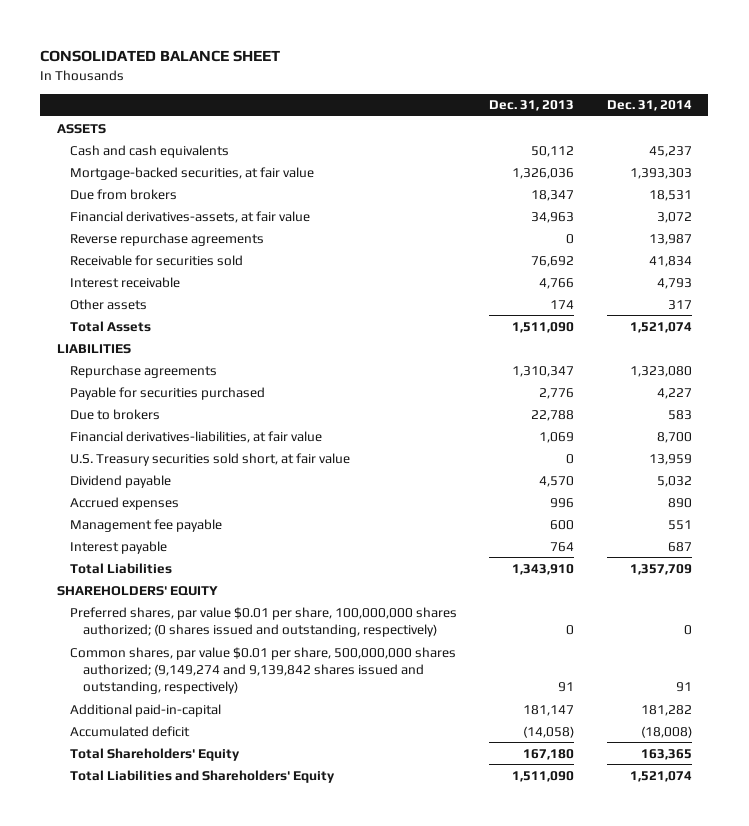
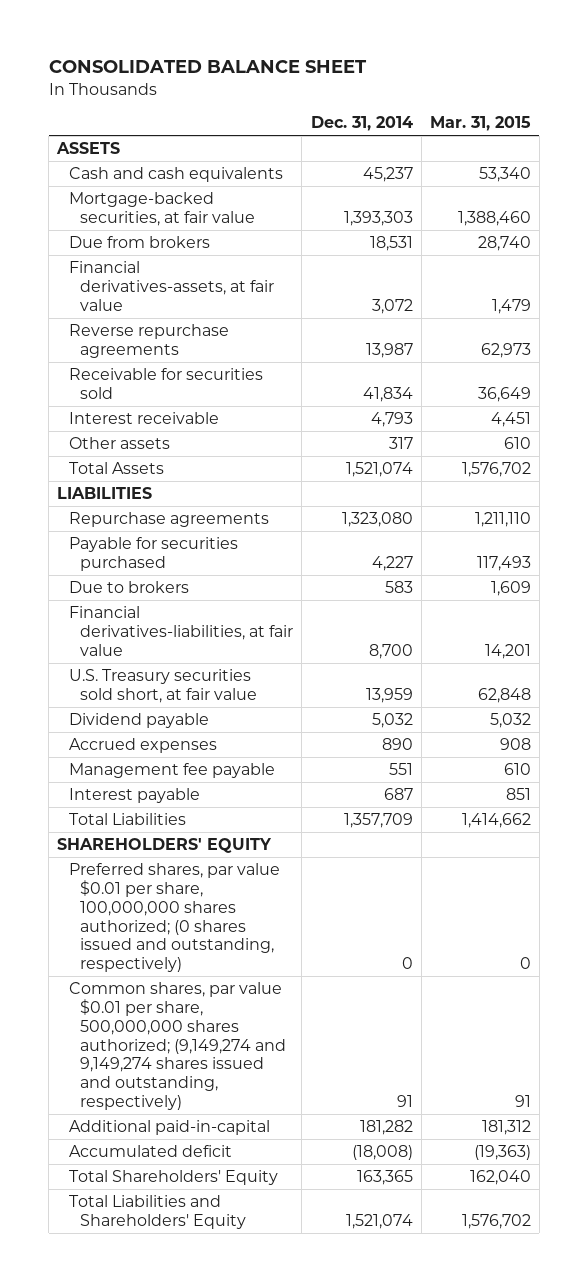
- | Dec. 31, 2013 | Dec. 31, 2014
+ | Dec. 31, 2014 | Mar. 31, 2015
- Common shares, par value $0.01 per share, 500,000,000 shares authorized; (9,149,274 and 9,139,842 shares issued and outstanding, respectively) | 91 | 91
+ Common shares, par value $0.01 per share, 500,000,000 shares authorized; (9,149,274 and 9,149,274 shares issued and outstanding, respectively) | 91 | 91

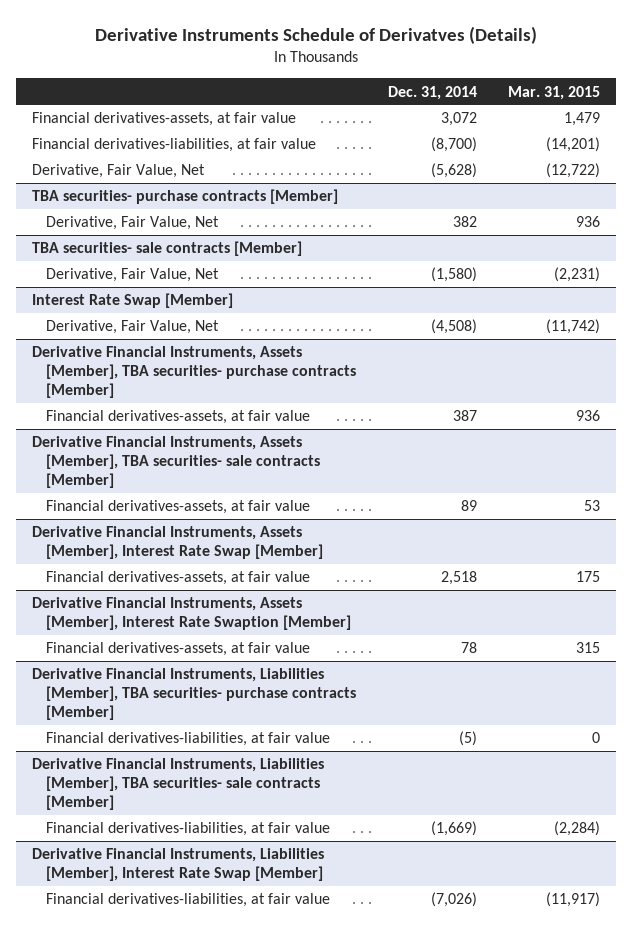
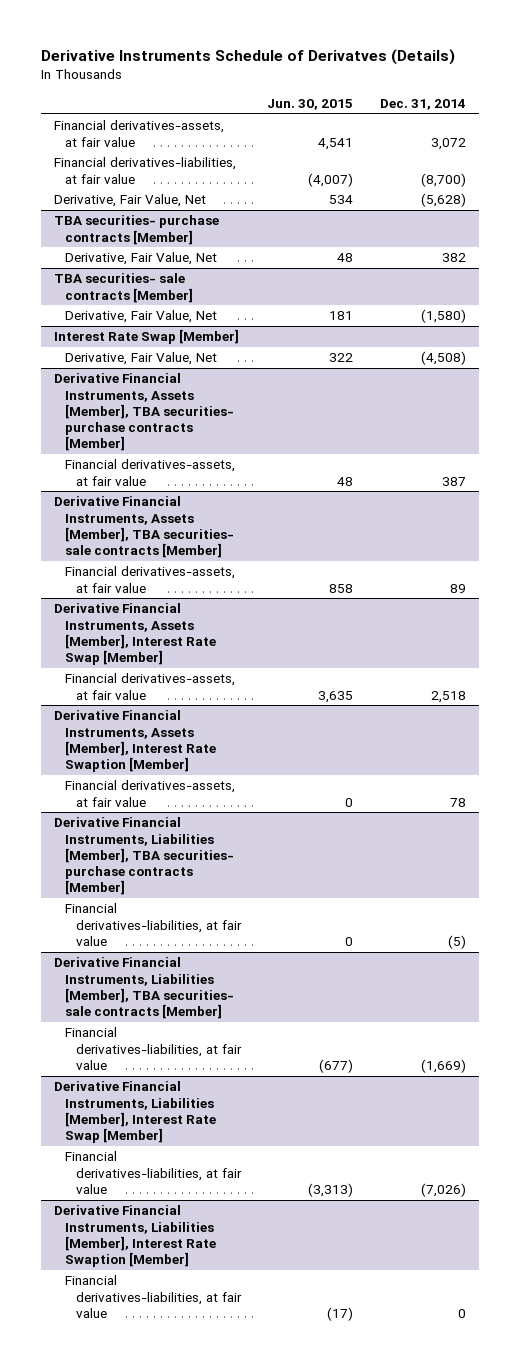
- | Dec. 31, 2014 | Mar. 31, 2015
+ | Jun. 30, 2015 | Dec. 31, 2014
+ Derivative Financial Instruments, Liabilities [Member], Interest Rate Swaption [Member]
+ Financial derivatives-liabilities, at fair value | (17) | 0

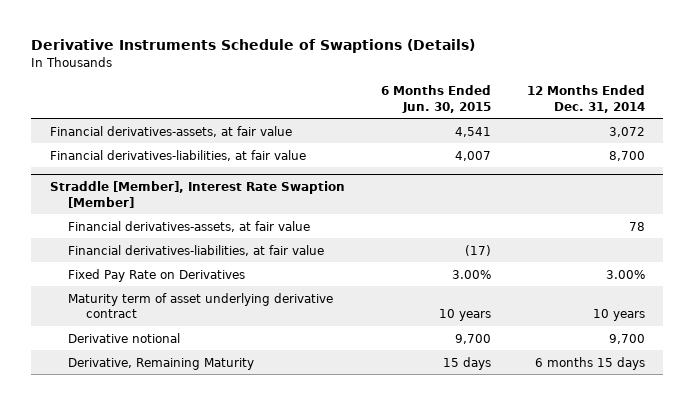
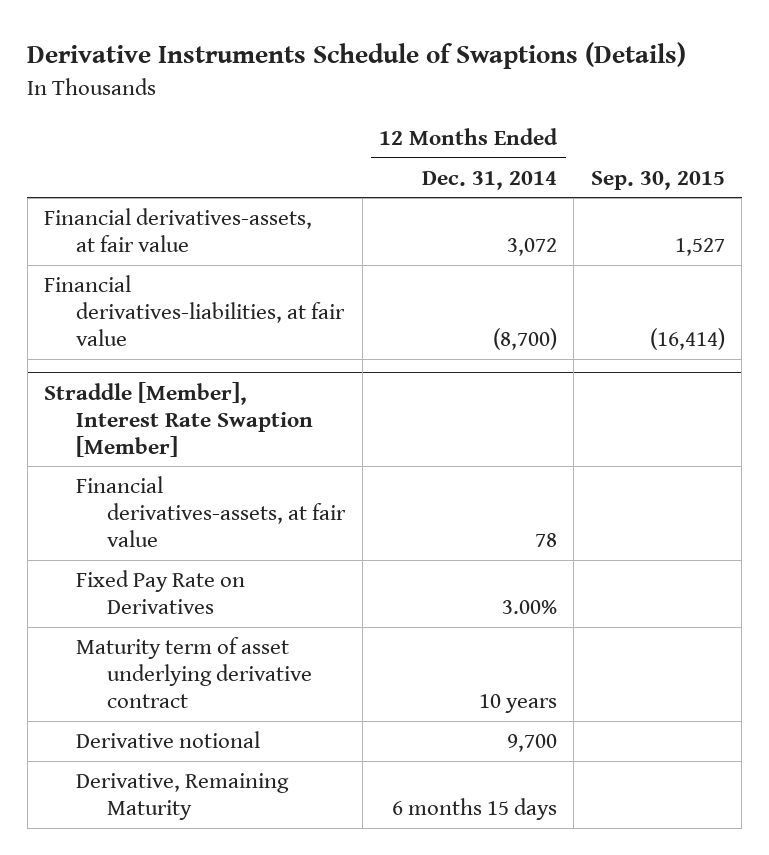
- | 6 Months Ended Jun. 30, 2015 | 12 Months Ended Dec. 31, 2014
+ | 12 Months Ended Dec. 31, 2014 | Sep. 30, 2015
- Financial derivatives-liabilities, at fair value | 4,007 | 8,700
+ Financial derivatives-liabilities, at fair value | (8,700) | (16,414)
@ Straddle [Member], Interest Rate Swaption [Member]
- Financial derivatives-liabilities, at fair value | (17) |

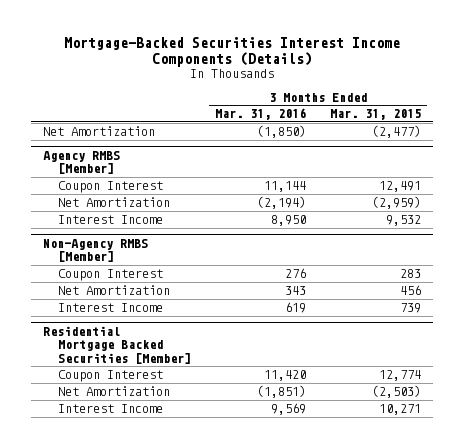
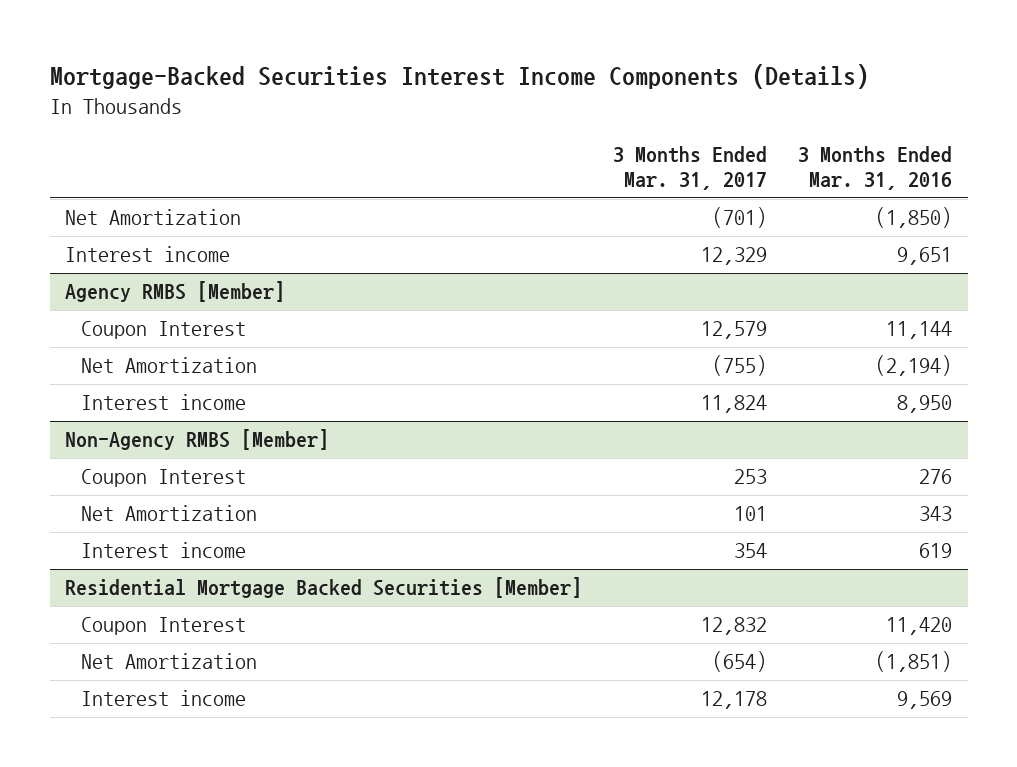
- | 3 Months Ended Mar. 31, 2016 | 3 Months Ended Mar. 31, 2015
+ | 3 Months Ended Mar. 31, 2017 | 3 Months Ended Mar. 31, 2016
+ Interest income | 12,329 | 9,651
@ Agency RMBS [Member]
- Interest Income | 8,950 | 9,532
+ Interest income | 11,824 | 8,950
@ Non-Agency RMBS [Member]
- Interest Income | 619 | 739
+ Interest income | 354 | 619
@ Residential Mortgage Backed Securities [Member]
- Interest Income | 9,569 | 10,271
+ Interest income | 12,178 | 9,569

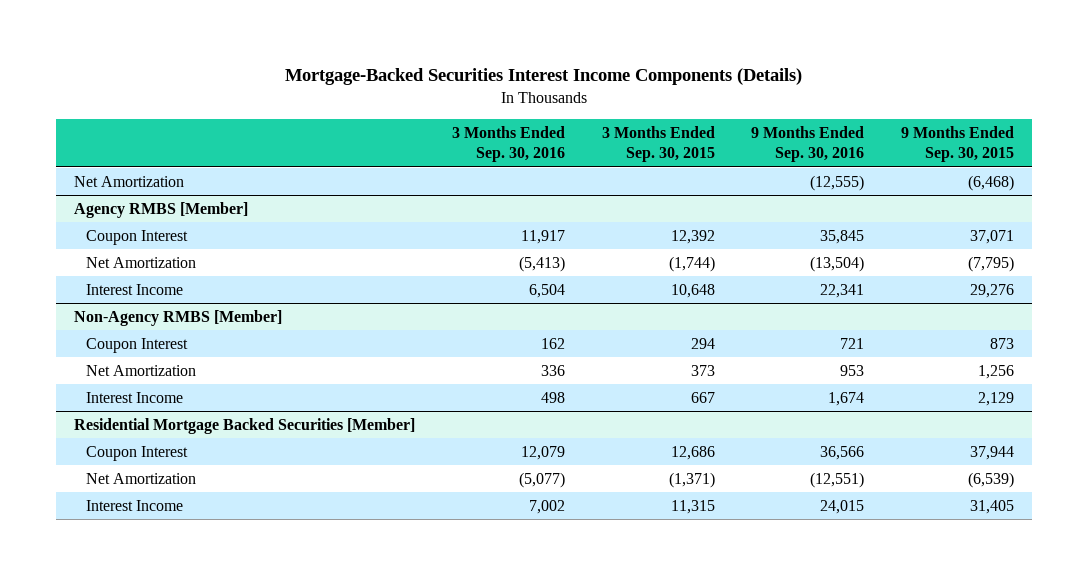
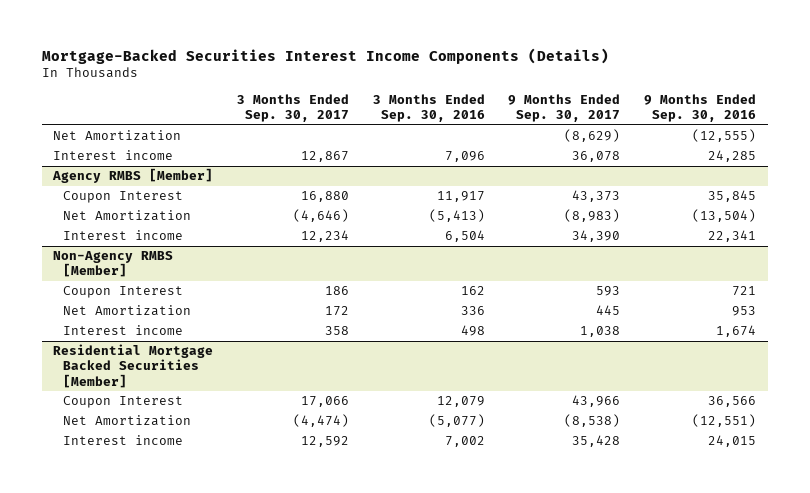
- | 3 Months Ended Sep. 30, 2016 | 3 Months Ended Sep. 30, 2015 | 9 Months Ended Sep. 30, 2016 | 9 Months Ended Sep. 30, 2015
+ | 3 Months Ended Sep. 30, 2017 | 3 Months Ended Sep. 30, 2016 | 9 Months Ended Sep. 30, 2017 | 9 Months Ended Sep. 30, 2016
+ Interest income | 12,867 | 7,096 | 36,078 | 24,285
@ Agency RMBS [Member]
- Interest Income | 6,504 | 10,648 | 22,341 | 29,276
+ Interest income | 12,234 | 6,504 | 34,390 | 22,341
@ Non-Agency RMBS [Member]
- Interest Income | 498 | 667 | 1,674 | 2,129
+ Interest income | 358 | 498 | 1,038 | 1,674
@ Residential Mortgage Backed Securities [Member]
- Interest Income | 7,002 | 11,315 | 24,015 | 31,405
+ Interest income | 12,592 | 7,002 | 35,428 | 24,015

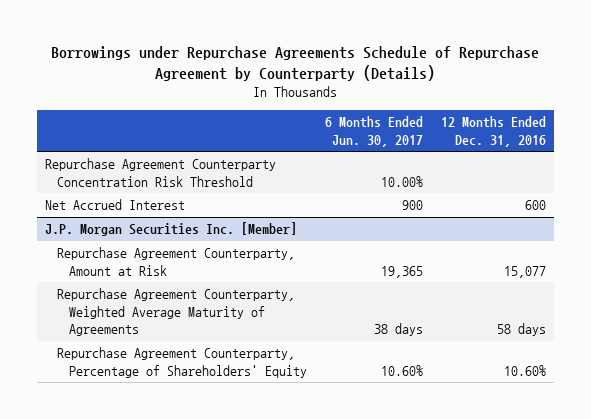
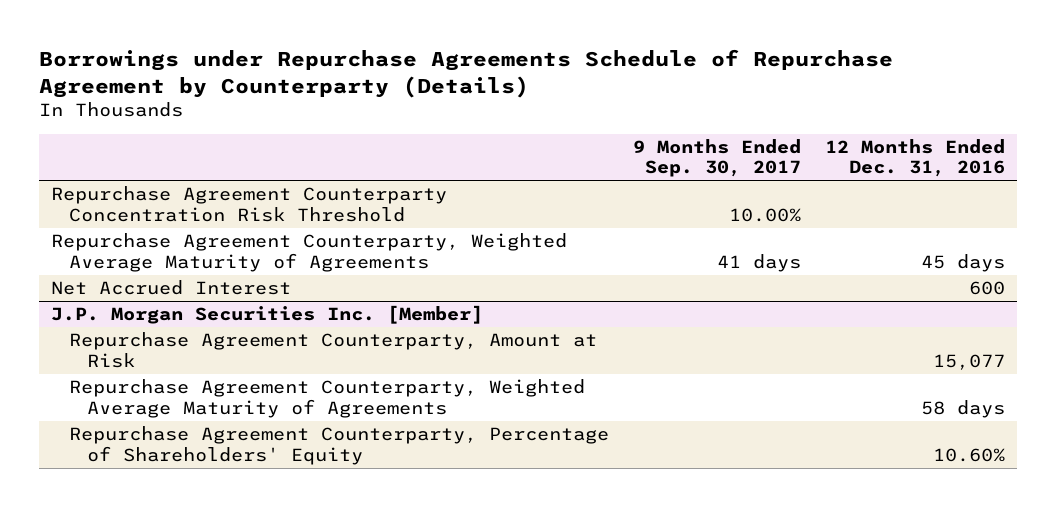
- | 6 Months Ended Jun. 30, 2017 | 12 Months Ended Dec. 31, 2016
+ | 9 Months Ended Sep. 30, 2017 | 12 Months Ended Dec. 31, 2016
+ Repurchase Agreement Counterparty, Weighted Average Maturity of Agreements | 41 days | 45 days

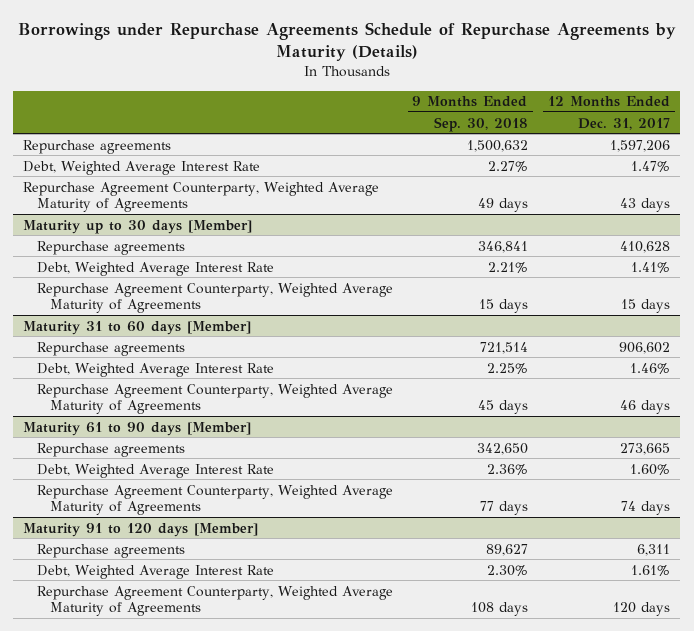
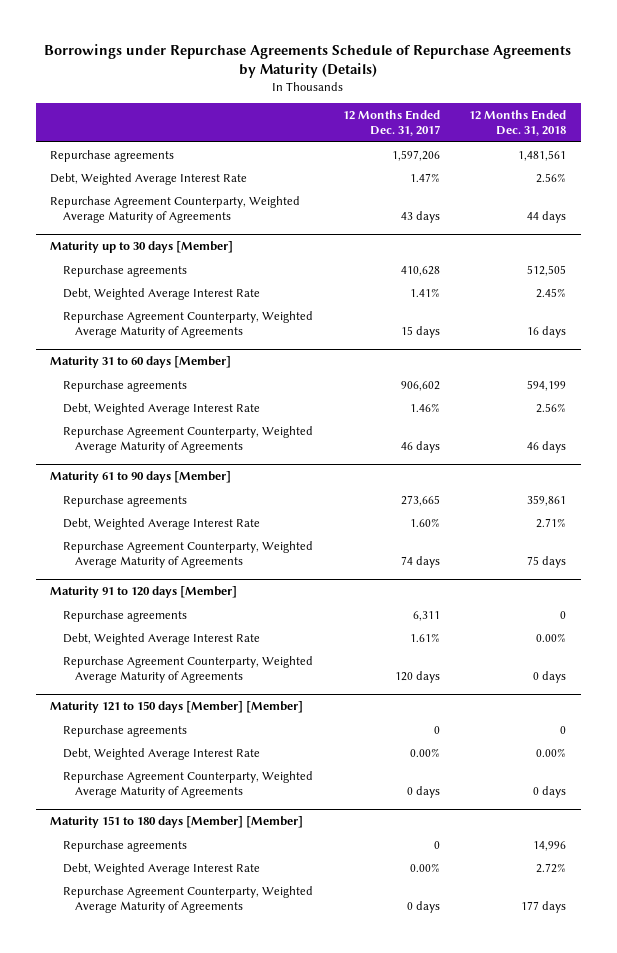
- | 9 Months Ended Sep. 30, 2018 | 12 Months Ended Dec. 31, 2017
+ | 12 Months Ended Dec. 31, 2017 | 12 Months Ended Dec. 31, 2018
+ Maturity 121 to 150 days [Member] [Member]
+ Repurchase agreements | 0 | 0
+ Debt, Weighted Average Interest Rate | 0.00% | 0.00%
+ Repurchase Agreement Counterparty, Weighted Average Maturity of Agreements | 0 days | 0 days
+ Maturity 151 to 180 days [Member] [Member]
+ Repurchase agreements | 0 | 14,996
+ Debt, Weighted Average Interest Rate | 0.00% | 2.72%
+ Repurchase Agreement Counterparty, Weighted Average Maturity of Agreements | 0 days | 177 days

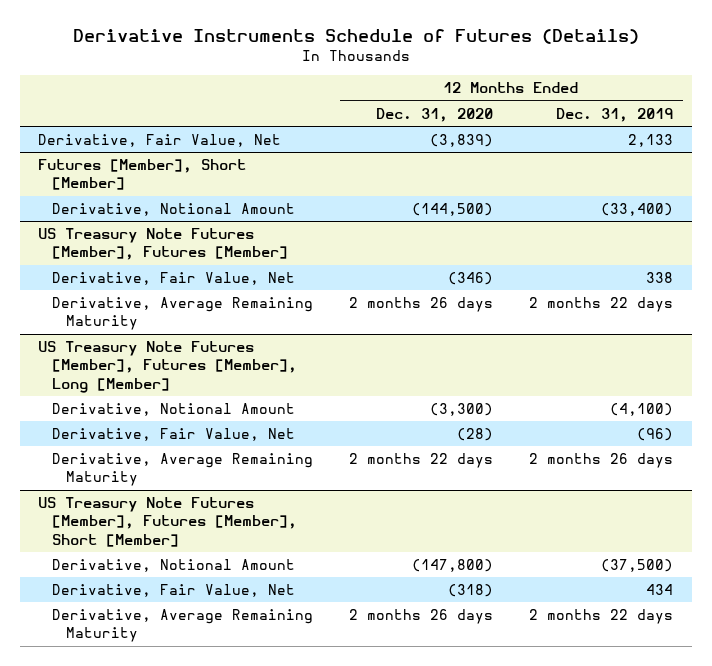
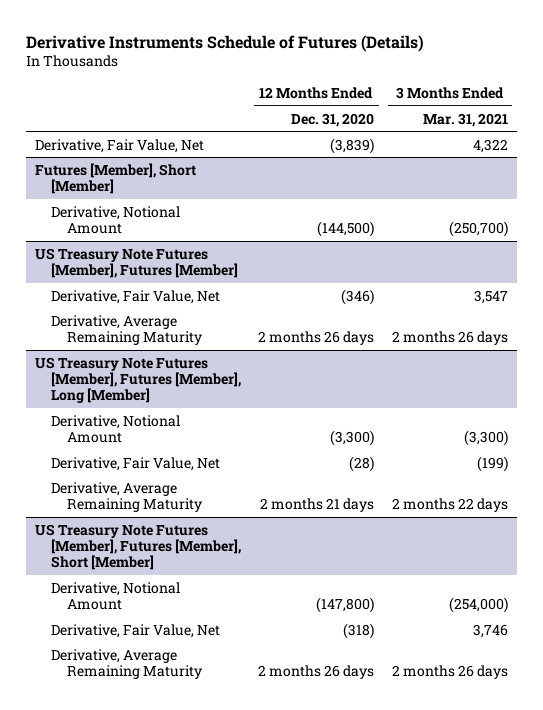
- | 12 Months Ended Dec. 31, 2020 | 12 Months Ended Dec. 31, 2019
+ | 12 Months Ended Dec. 31, 2020 | 3 Months Ended Mar. 31, 2021
@ US Treasury Note Futures [Member], Futures [Member], Long [Member]
- Derivative, Average Remaining Maturity | 2 months 22 days | 2 months 26 days
+ Derivative, Average Remaining Maturity | 2 months 21 days | 2 months 22 days

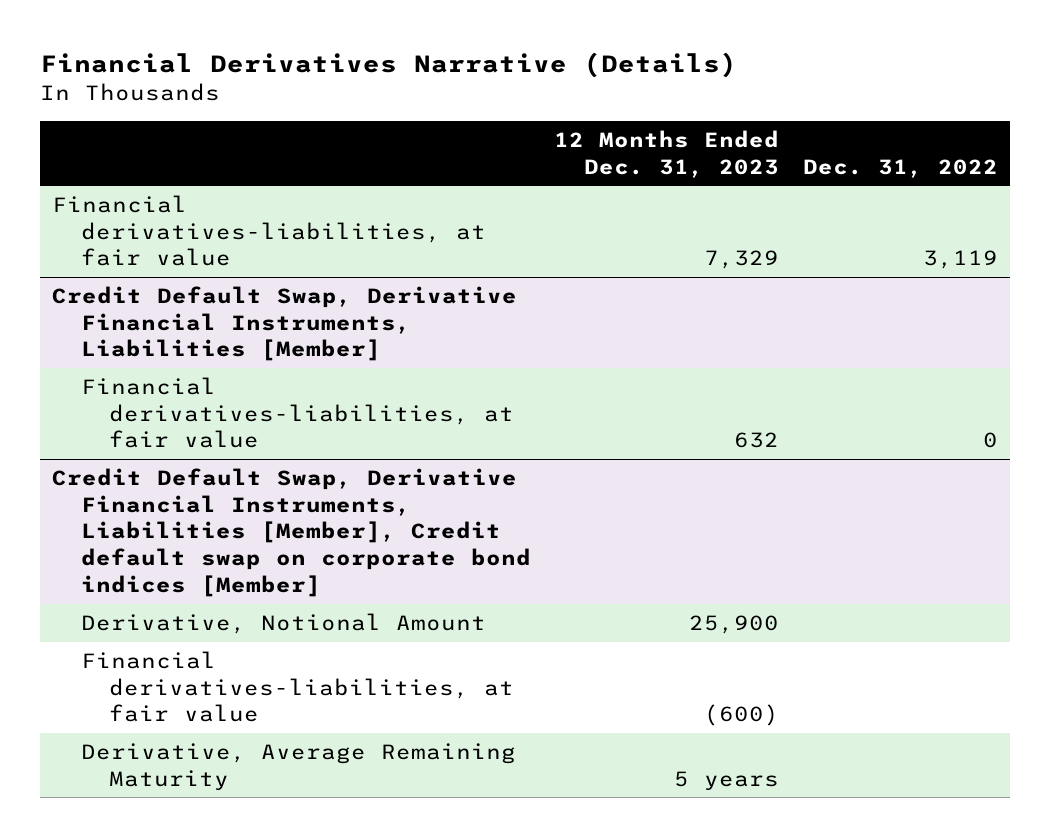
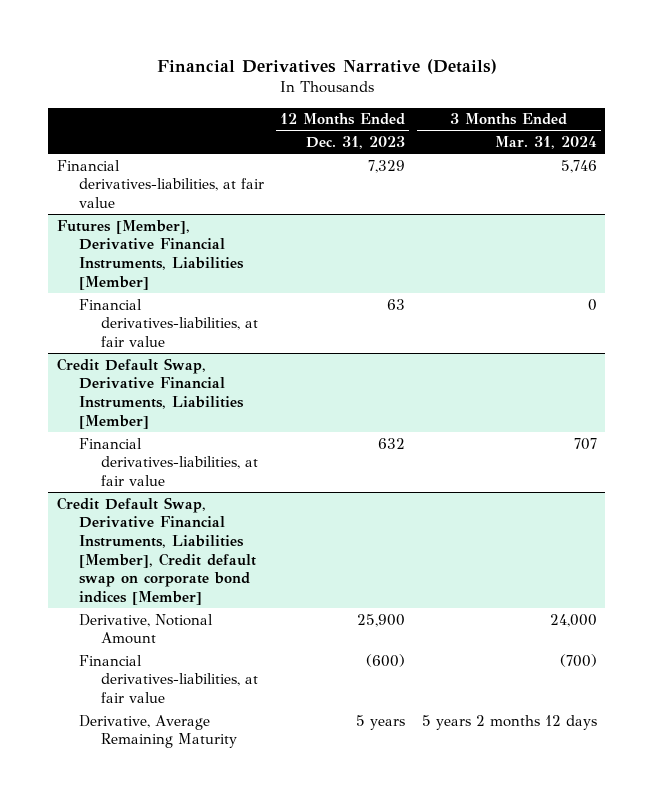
- | 12 Months Ended Dec. 31, 2023 | Dec. 31, 2022
+ | 12 Months Ended Dec. 31, 2023 | 3 Months Ended Mar. 31, 2024
+ Futures [Member], Derivative Financial Instruments, Liabilities [Member]
+ Financial derivatives-liabilities, at fair value | 63 | 0

